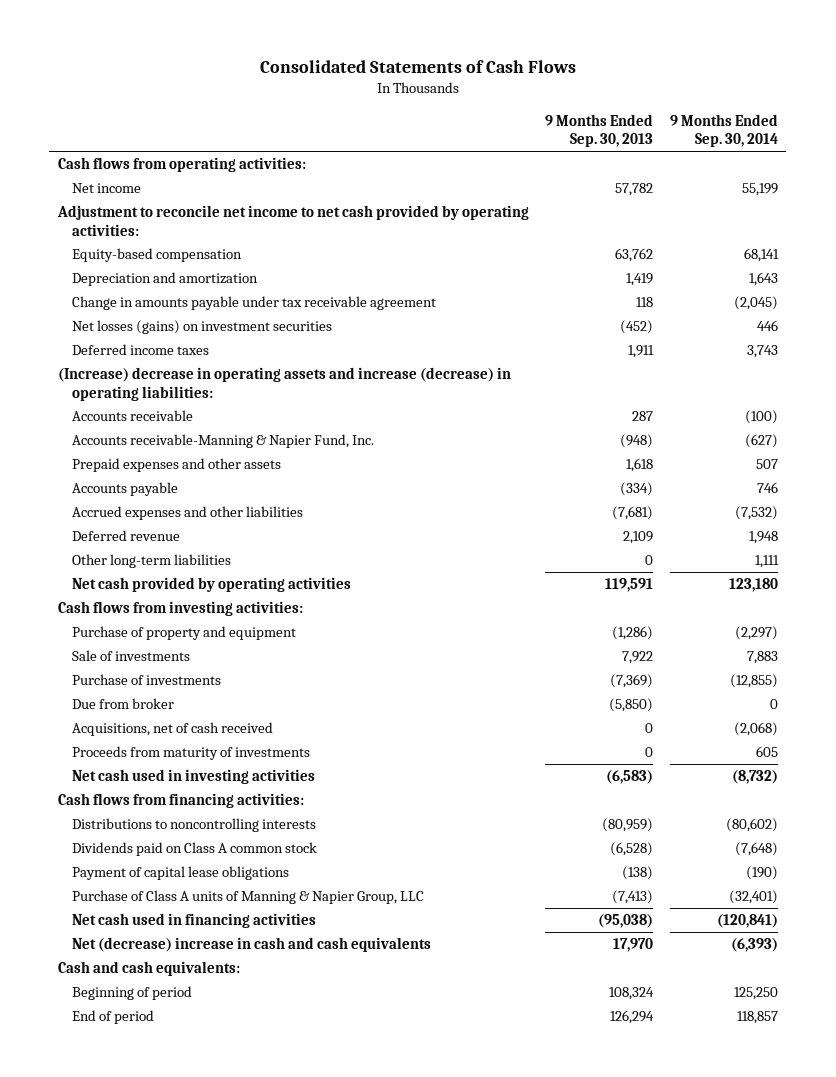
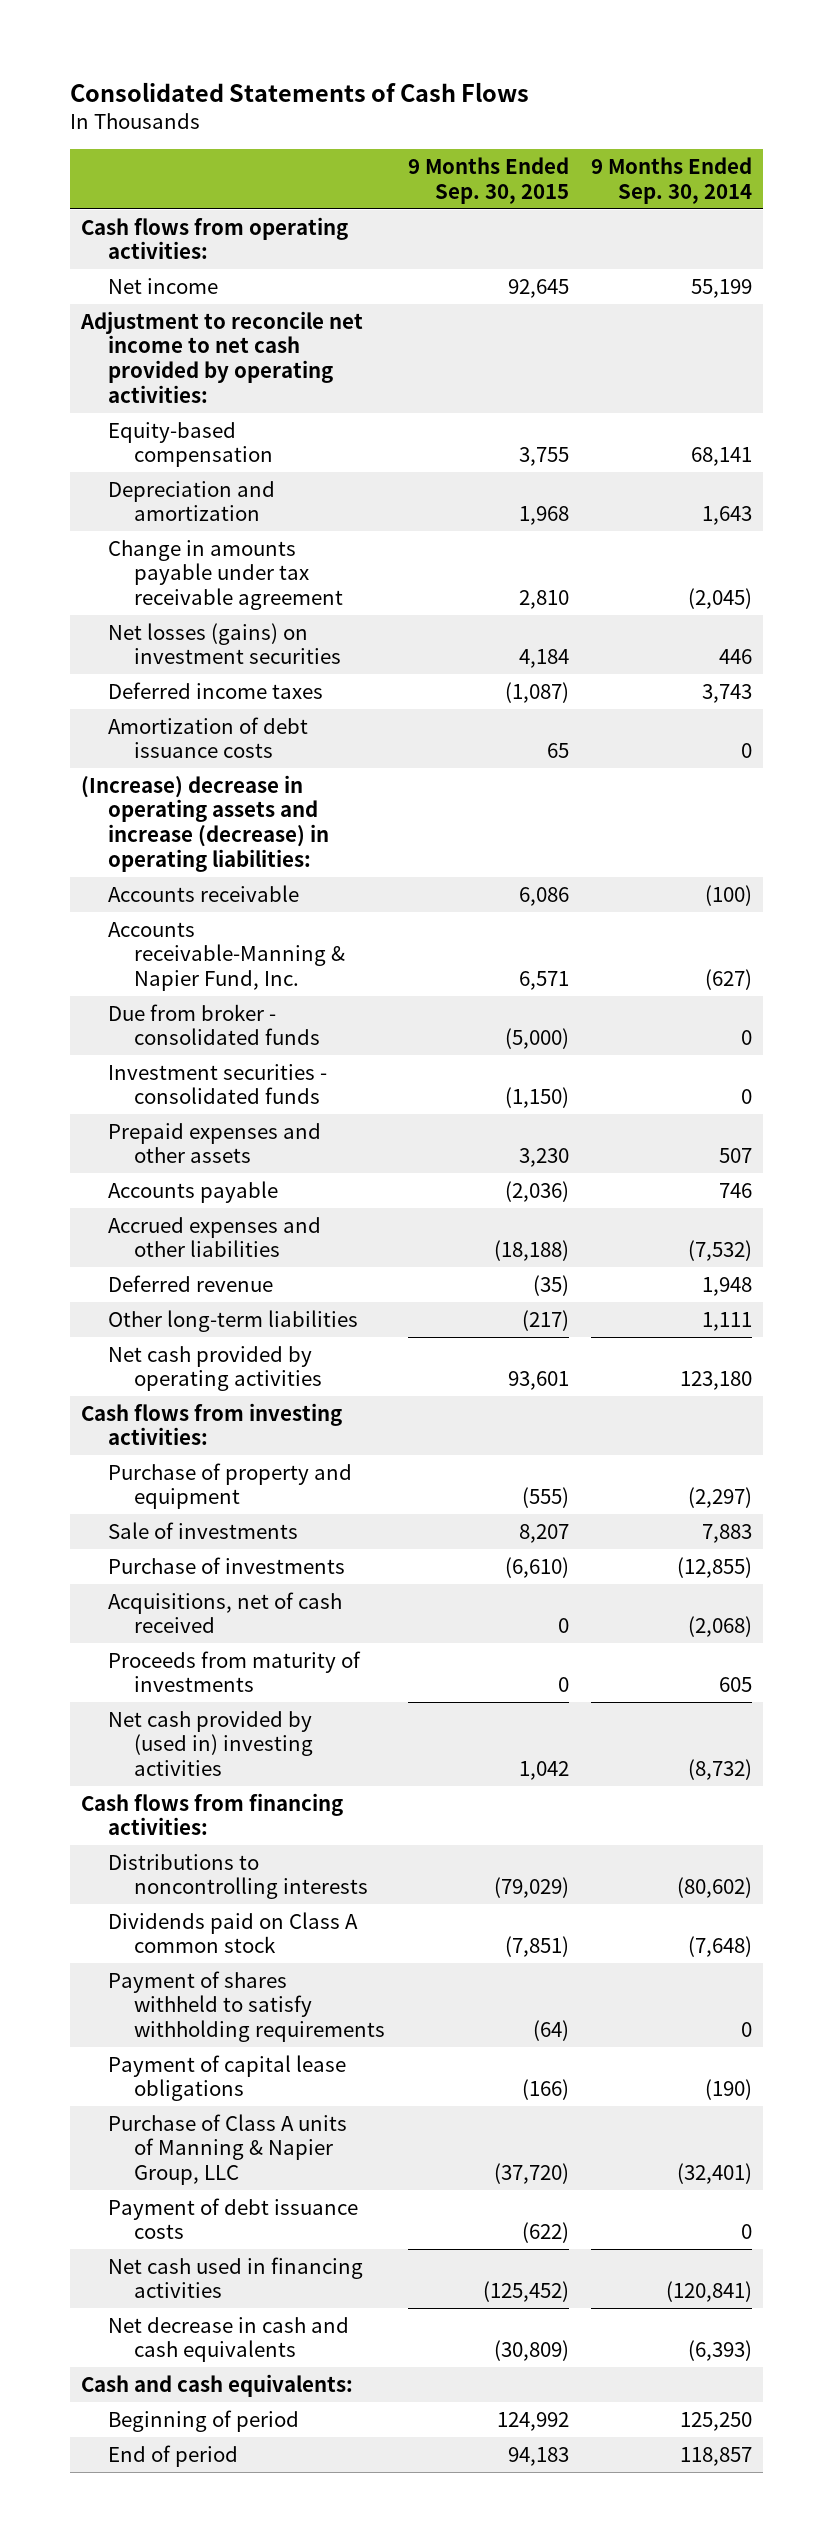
- | 9 Months Ended Sep. 30, 2013 | 9 Months Ended Sep. 30, 2014
+ | 9 Months Ended Sep. 30, 2015 | 9 Months Ended Sep. 30, 2014
+ Amortization of debt issuance costs | 65 | 0
+ Due from broker - consolidated funds | (5,000) | 0
+ Investment securities - consolidated funds | (1,150) | 0
- Due from broker | (5,850) | 0
- Net cash used in investing activities | (6,583) | (8,732)
+ Net cash provided by (used in) investing activities | 1,042 | (8,732)
+ Payment of shares withheld to satisfy withholding requirements | (64) | 0
+ Payment of debt issuance costs | (622) | 0
- Net (decrease) increase in cash and cash equivalents | 17,970 | (6,393)
+ Net decrease in cash and cash equivalents | (30,809) | (6,393)

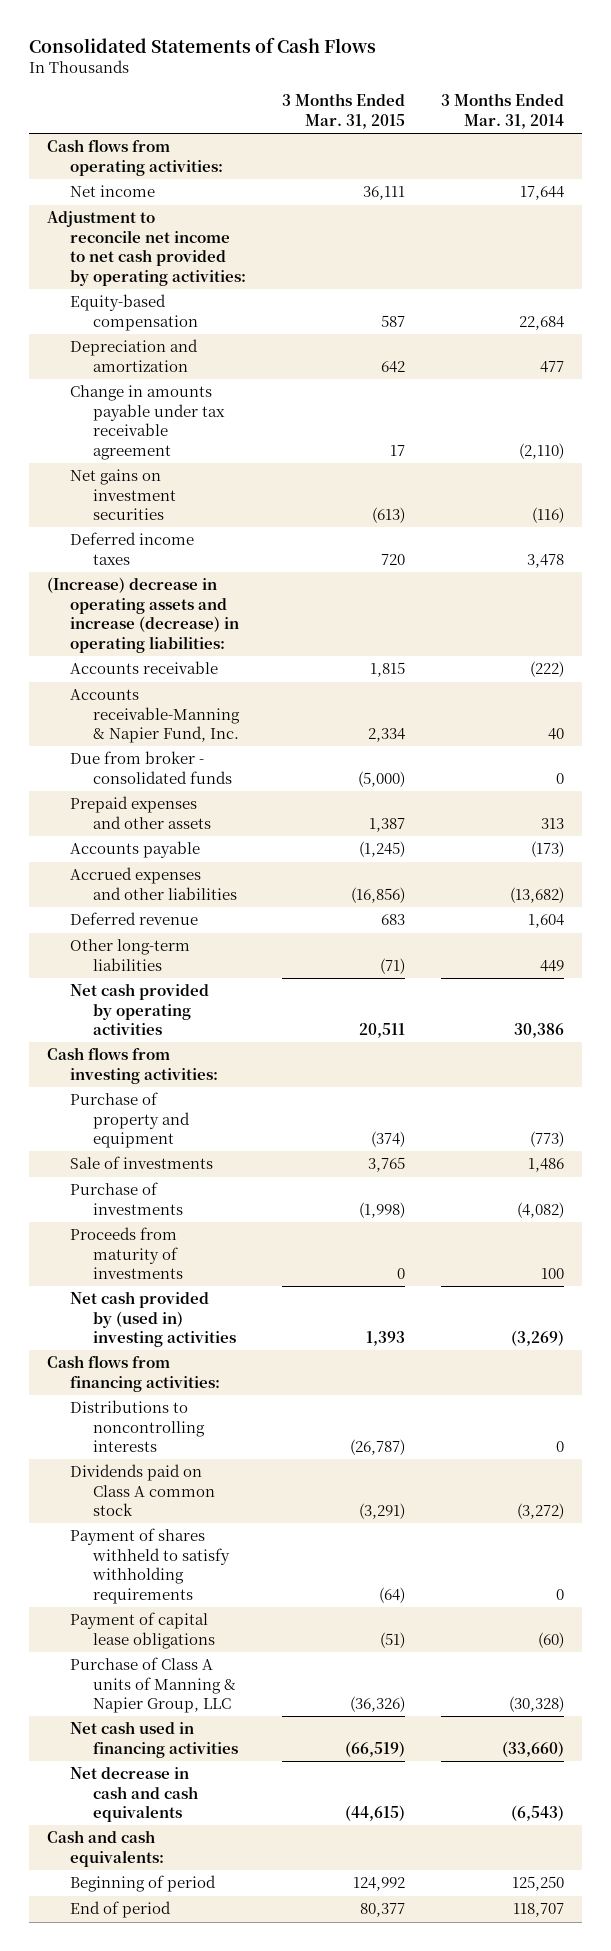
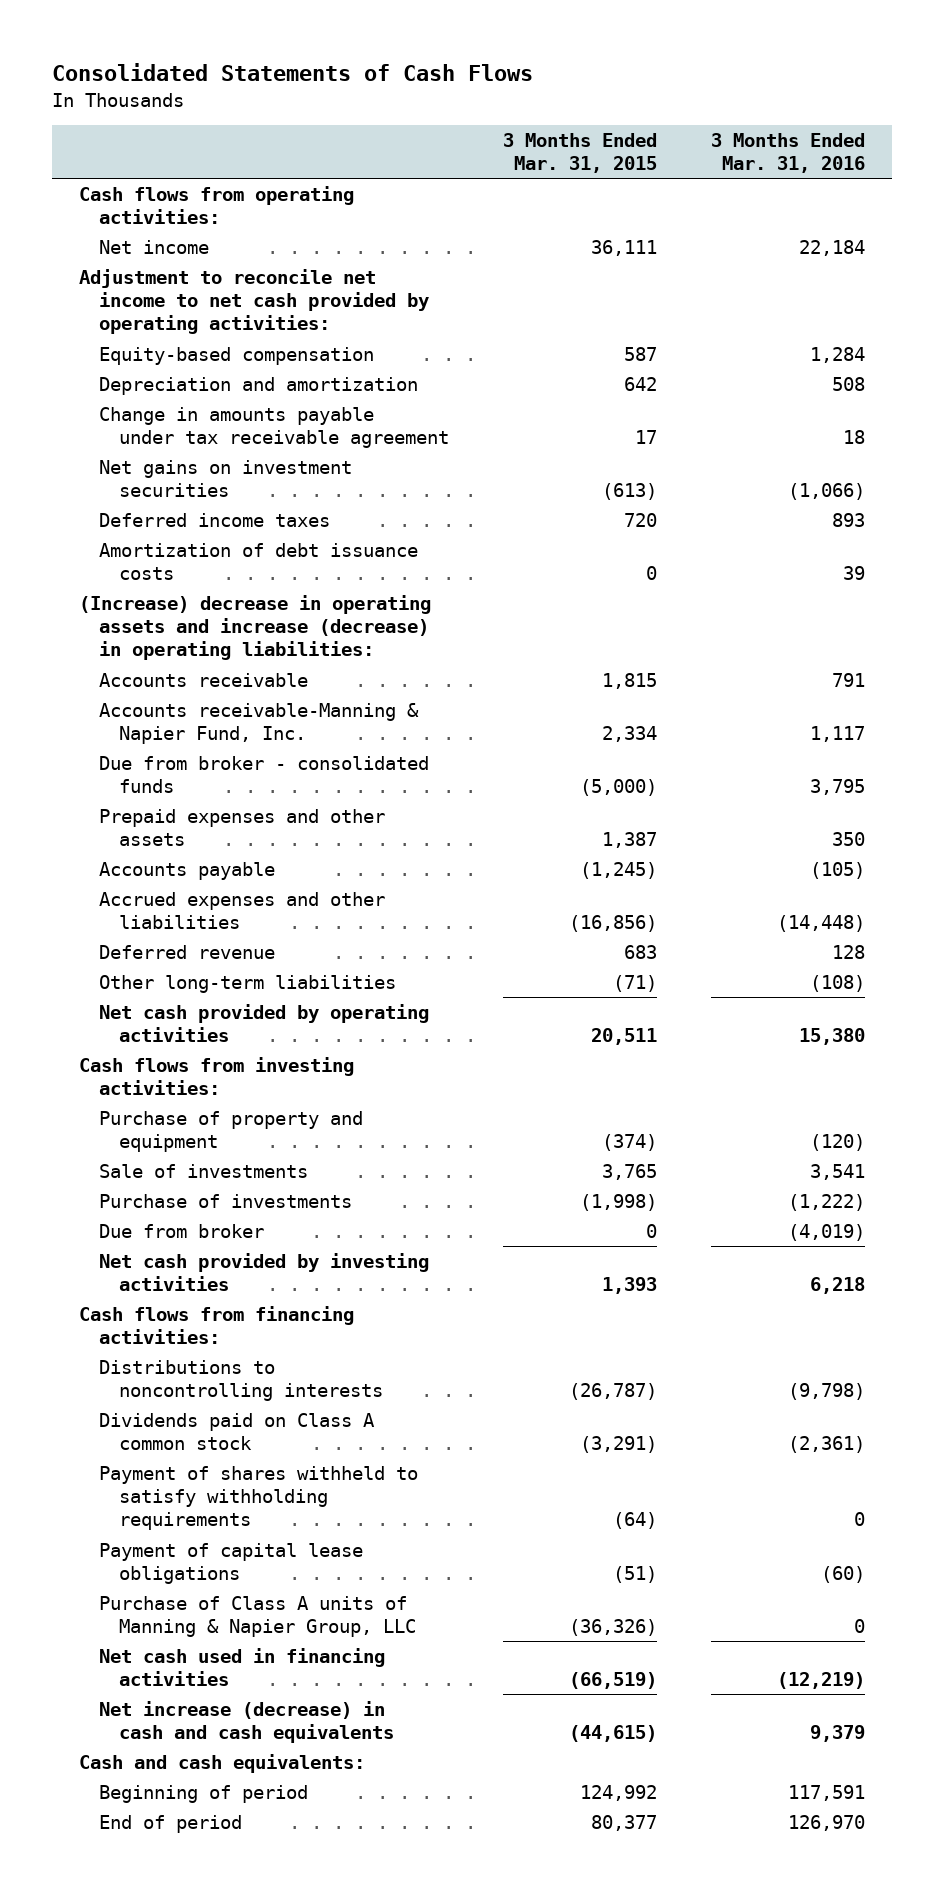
- | 3 Months Ended Mar. 31, 2015 | 3 Months Ended Mar. 31, 2014
+ | 3 Months Ended Mar. 31, 2015 | 3 Months Ended Mar. 31, 2016
+ Amortization of debt issuance costs | 0 | 39
- Proceeds from maturity of investments | 0 | 100
- Net cash provided by (used in) investing activities | 1,393 | (3,269)
+ Due from broker | 0 | (4,019)
+ Net cash provided by investing activities | 1,393 | 6,218
- Net decrease in cash and cash equivalents | (44,615) | (6,543)
+ Net increase (decrease) in cash and cash equivalents | (44,615) | 9,379

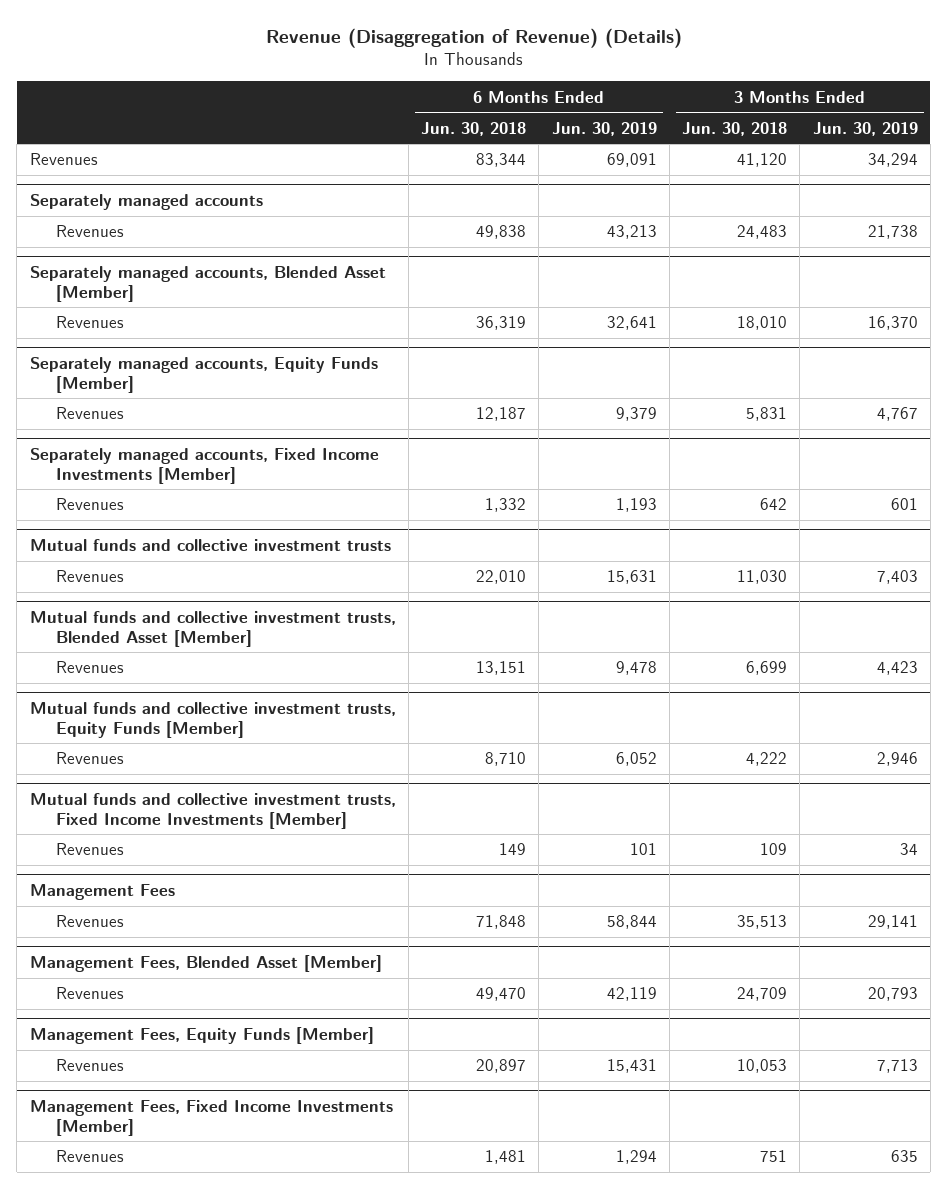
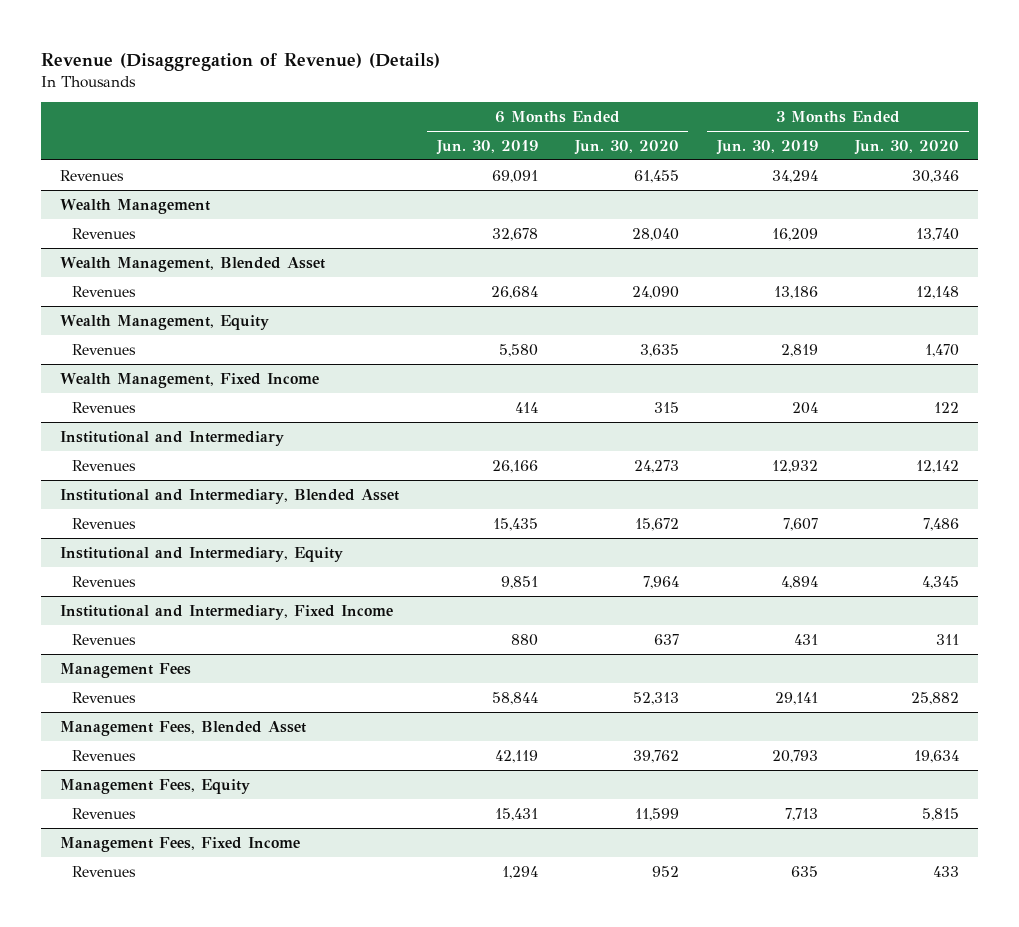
- | 6 Months Ended Jun. 30, 2018 | 6 Months Ended Jun. 30, 2019 | 3 Months Ended Jun. 30, 2018 | 3 Months Ended Jun. 30, 2019
+ | 6 Months Ended Jun. 30, 2019 | 6 Months Ended Jun. 30, 2020 | 3 Months Ended Jun. 30, 2019 | 3 Months Ended Jun. 30, 2020
- Separately managed accounts
- Revenues | 49,838 | 43,213 | 24,483 | 21,738
- Separately managed accounts, Blended Asset [Member]
- Revenues | 36,319 | 32,641 | 18,010 | 16,370
- Separately managed accounts, Equity Funds [Member]
- Revenues | 12,187 | 9,379 | 5,831 | 4,767
- Separately managed accounts, Fixed Income Investments [Member]
- Revenues | 1,332 | 1,193 | 642 | 601
- Mutual funds and collective investment trusts
- Revenues | 22,010 | 15,631 | 11,030 | 7,403
- Mutual funds and collective investment trusts, Blended Asset [Member]
- Revenues | 13,151 | 9,478 | 6,699 | 4,423
- Mutual funds and collective investment trusts, Equity Funds [Member]
- Revenues | 8,710 | 6,052 | 4,222 | 2,946
- Mutual funds and collective investment trusts, Fixed Income Investments [Member]
- Revenues | 149 | 101 | 109 | 34
+ Wealth Management
+ Revenues | 32,678 | 28,040 | 16,209 | 13,740
+ Wealth Management, Blended Asset
+ Revenues | 26,684 | 24,090 | 13,186 | 12,148
+ Wealth Management, Equity
+ Revenues | 5,580 | 3,635 | 2,819 | 1,470
+ Wealth Management, Fixed Income
+ Revenues | 414 | 315 | 204 | 122
+ Institutional and Intermediary
+ Revenues | 26,166 | 24,273 | 12,932 | 12,142
+ Institutional and Intermediary, Blended Asset
+ Revenues | 15,435 | 15,672 | 7,607 | 7,486
+ Institutional and Intermediary, Equity
+ Revenues | 9,851 | 7,964 | 4,894 | 4,345
+ Institutional and Intermediary, Fixed Income
+ Revenues | 880 | 637 | 431 | 311
- Management Fees, Blended Asset [Member]
+ Management Fees, Blended Asset
- Management Fees, Equity Funds [Member]
+ Management Fees, Equity
- Management Fees, Fixed Income Investments [Member]
+ Management Fees, Fixed Income

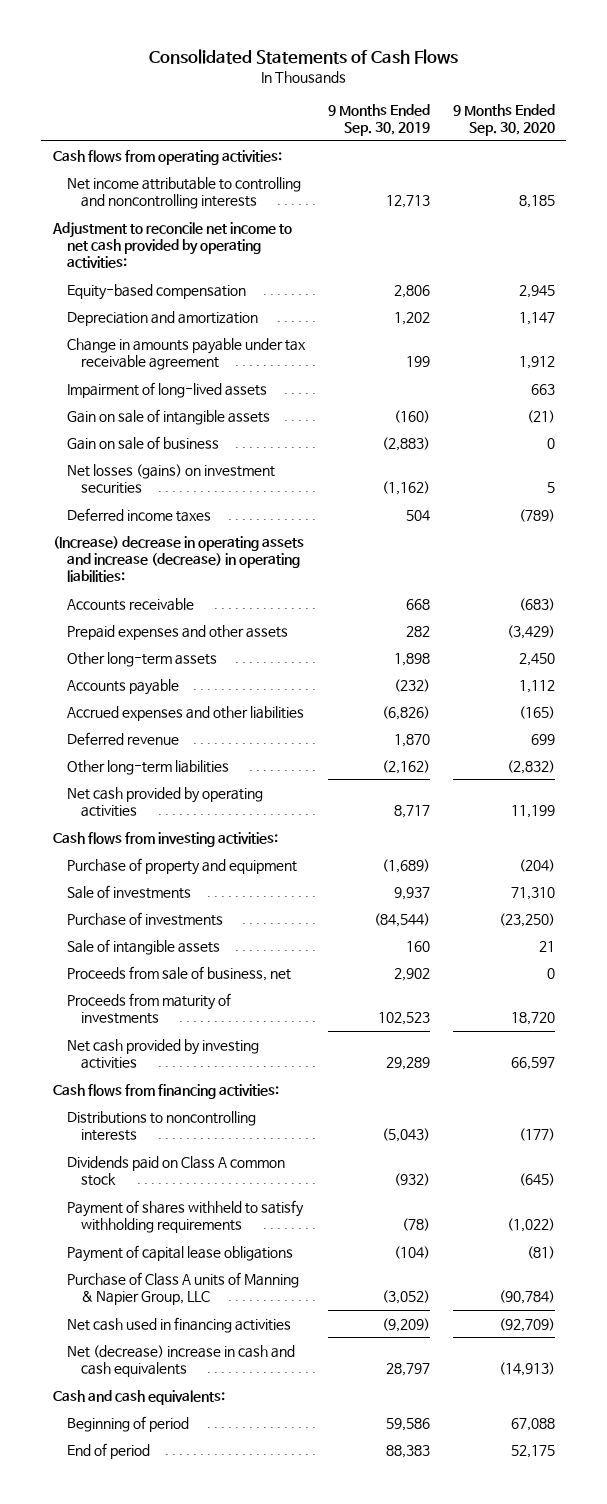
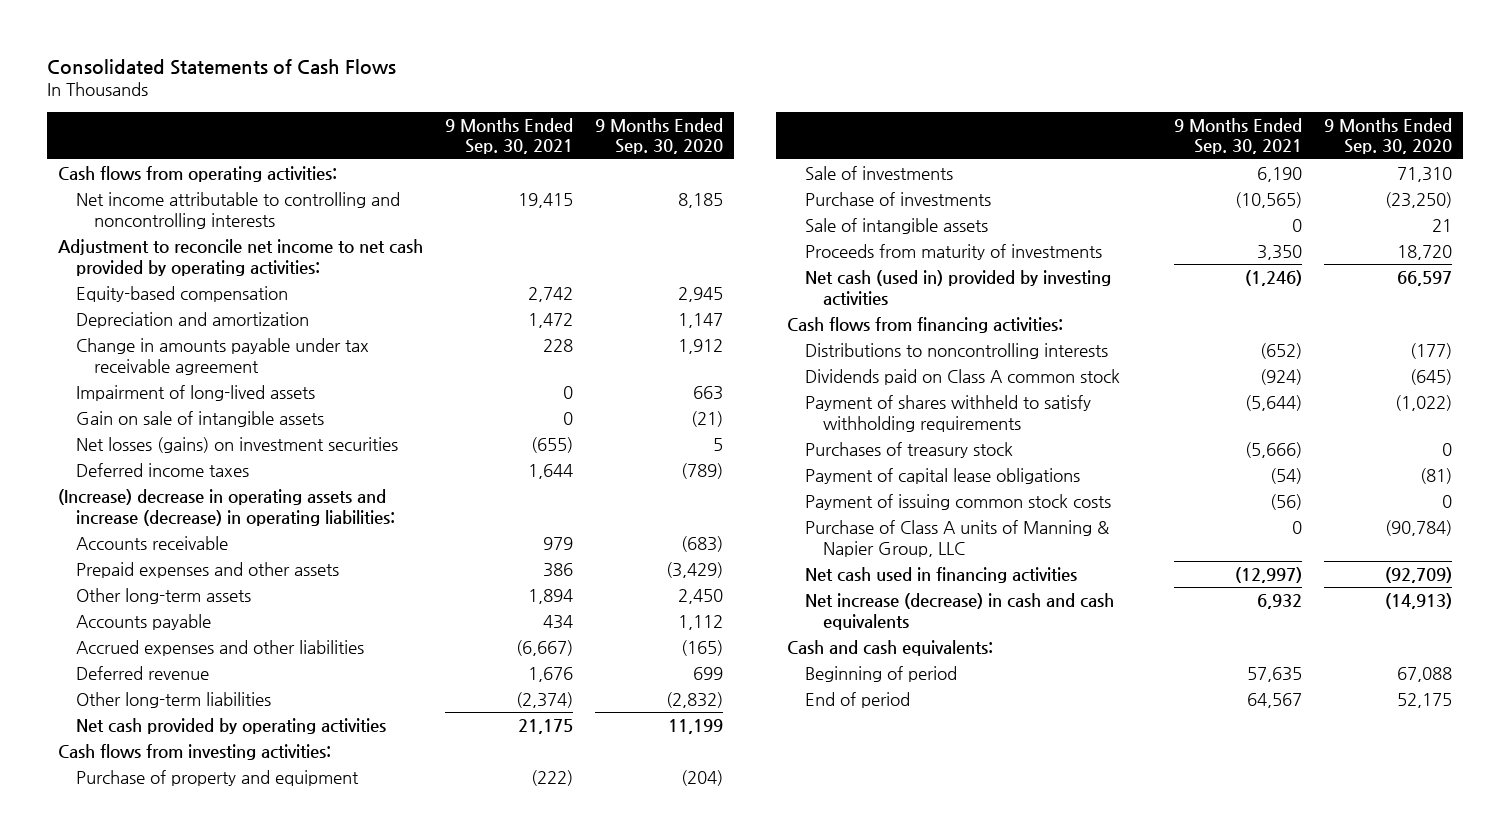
- | 9 Months Ended Sep. 30, 2019 | 9 Months Ended Sep. 30, 2020
+ | 9 Months Ended Sep. 30, 2021 | 9 Months Ended Sep. 30, 2020
- Gain on sale of business | (2,883) | 0
- Proceeds from sale of business, net | 2,902 | 0
- Net cash provided by investing activities | 29,289 | 66,597
+ Net cash (used in) provided by investing activities | (1,246) | 66,597
+ Purchases of treasury stock | (5,666) | 0
+ Payment of issuing common stock costs | (56) | 0
- Net (decrease) increase in cash and cash equivalents | 28,797 | (14,913)
+ Net increase (decrease) in cash and cash equivalents | 6,932 | (14,913)

